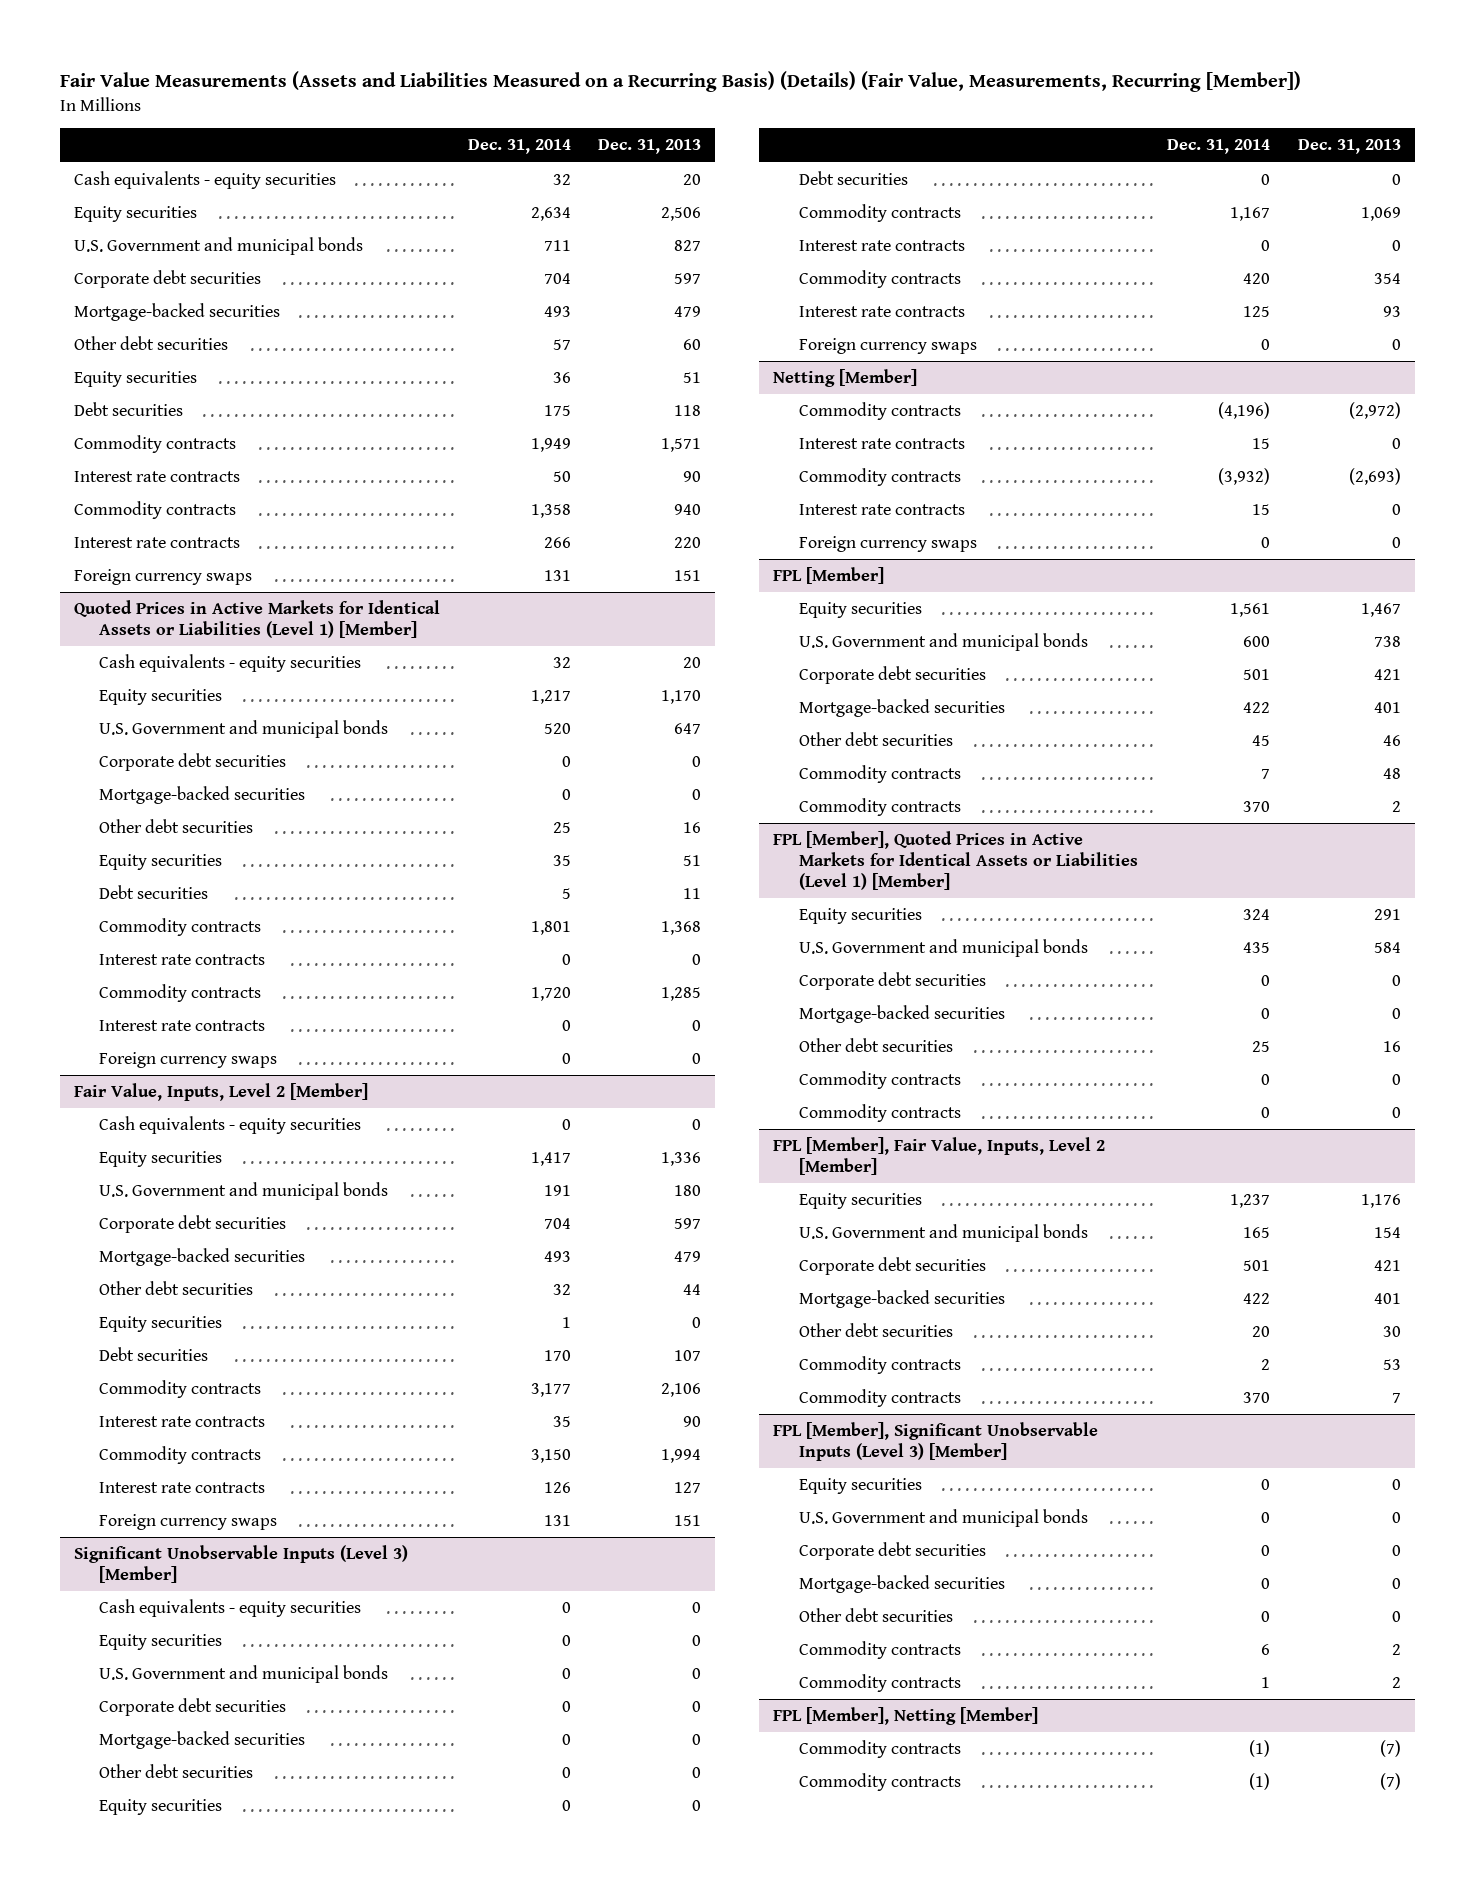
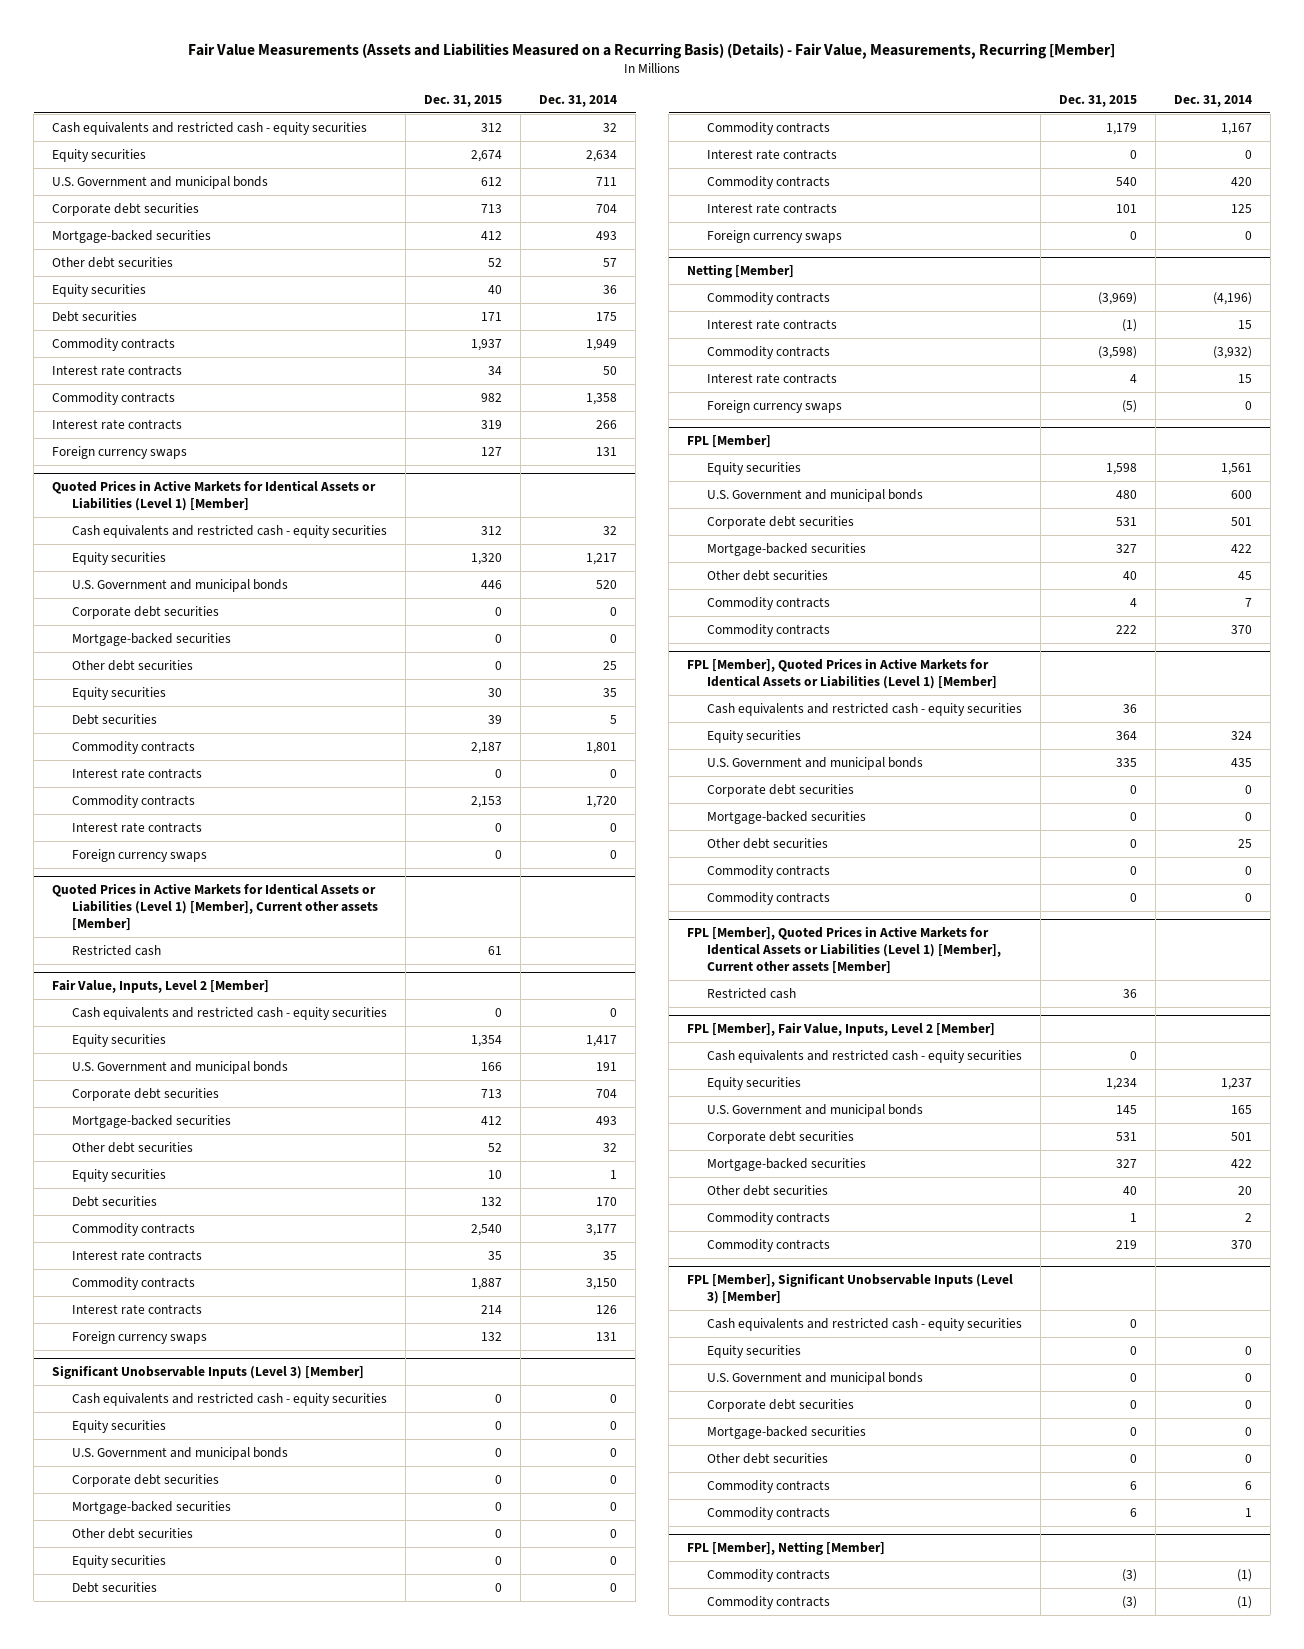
- Fair Value Measurements (Assets and Liabilities Measured on a Recurring Basis) (Details) (Fair Value, Measurements, Recurring [Member])
+ Fair Value Measurements (Assets and Liabilities Measured on a Recurring Basis) (Details) - Fair Value, Measurements, Recurring [Member]
- | Dec. 31, 2014 | Dec. 31, 2013
+ | Dec. 31, 2015 | Dec. 31, 2014
- Cash equivalents - equity securities | 32 | 20
+ Cash equivalents and restricted cash - equity securities | 312 | 32
@ Quoted Prices in Active Markets for Identical Assets or Liabilities (Level 1) [Member]
- Cash equivalents - equity securities | 32 | 20
+ Cash equivalents and restricted cash - equity securities | 312 | 32
+ Quoted Prices in Active Markets for Identical Assets or Liabilities (Level 1) [Member], Current other assets [Member]
+ Restricted cash | 61 |
@ Fair Value, Inputs, Level 2 [Member]
- Cash equivalents - equity securities | 0 | 0
+ Cash equivalents and restricted cash - equity securities | 0 | 0
@ Significant Unobservable Inputs (Level 3) [Member]
- Cash equivalents - equity securities | 0 | 0
+ Cash equivalents and restricted cash - equity securities | 0 | 0
@ FPL [Member], Quoted Prices in Active Markets for Identical Assets or Liabilities (Level 1) [Member]
+ Cash equivalents and restricted cash - equity securities | 36 |
+ FPL [Member], Quoted Prices in Active Markets for Identical Assets or Liabilities (Level 1) [Member], Current other assets [Member]
+ Restricted cash | 36 |
@ FPL [Member], Fair Value, Inputs, Level 2 [Member]
+ Cash equivalents and restricted cash - equity securities | 0 |
@ FPL [Member], Significant Unobservable Inputs (Level 3) [Member]
+ Cash equivalents and restricted cash - equity securities | 0 |

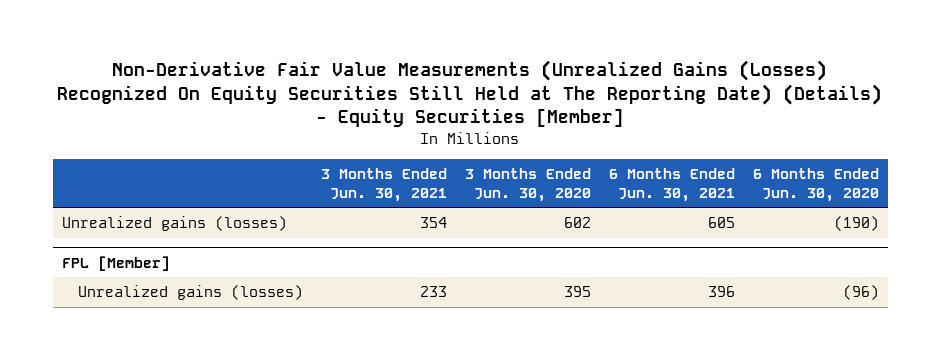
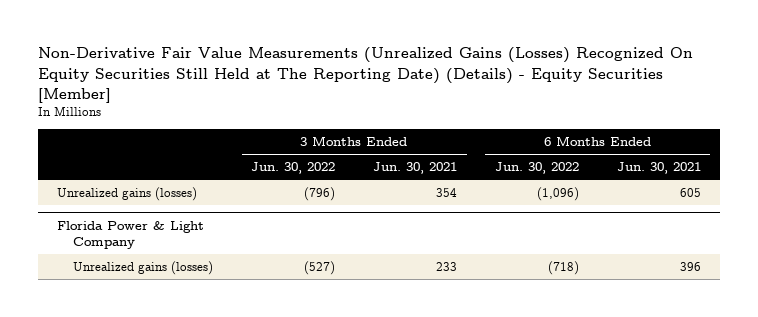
- | 3 Months Ended Jun. 30, 2021 | 3 Months Ended Jun. 30, 2020 | 6 Months Ended Jun. 30, 2021 | 6 Months Ended Jun. 30, 2020
+ | 3 Months Ended Jun. 30, 2022 | 3 Months Ended Jun. 30, 2021 | 6 Months Ended Jun. 30, 2022 | 6 Months Ended Jun. 30, 2021
- FPL [Member]
+ Florida Power & Light Company

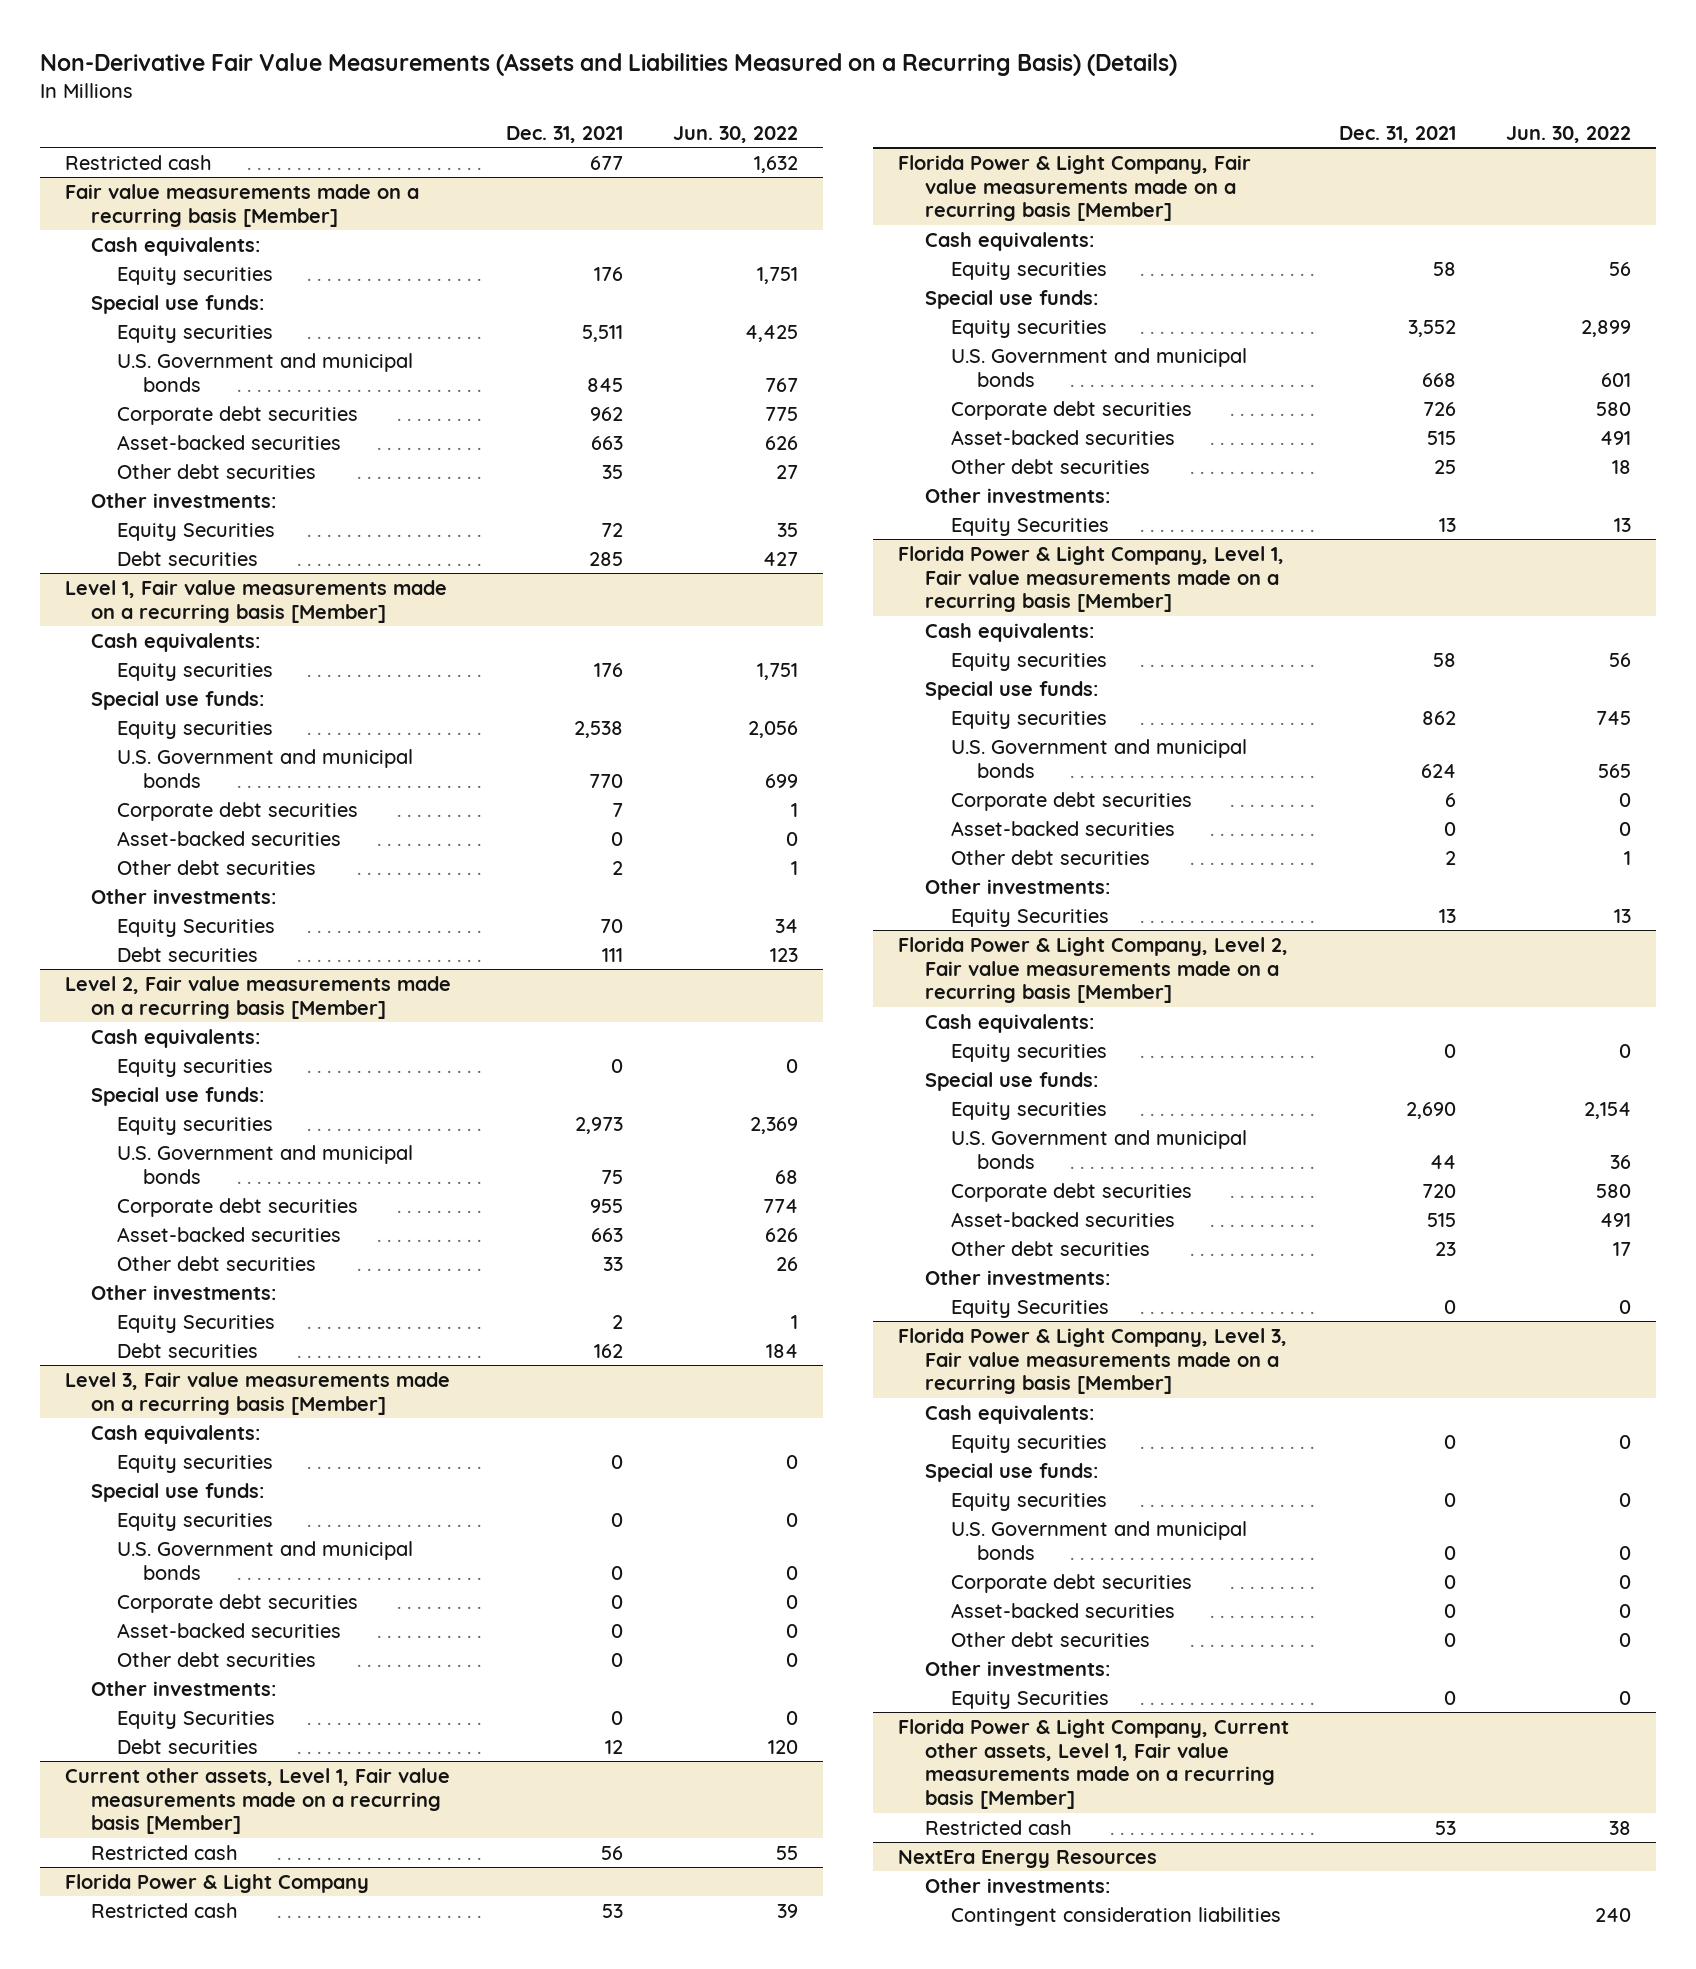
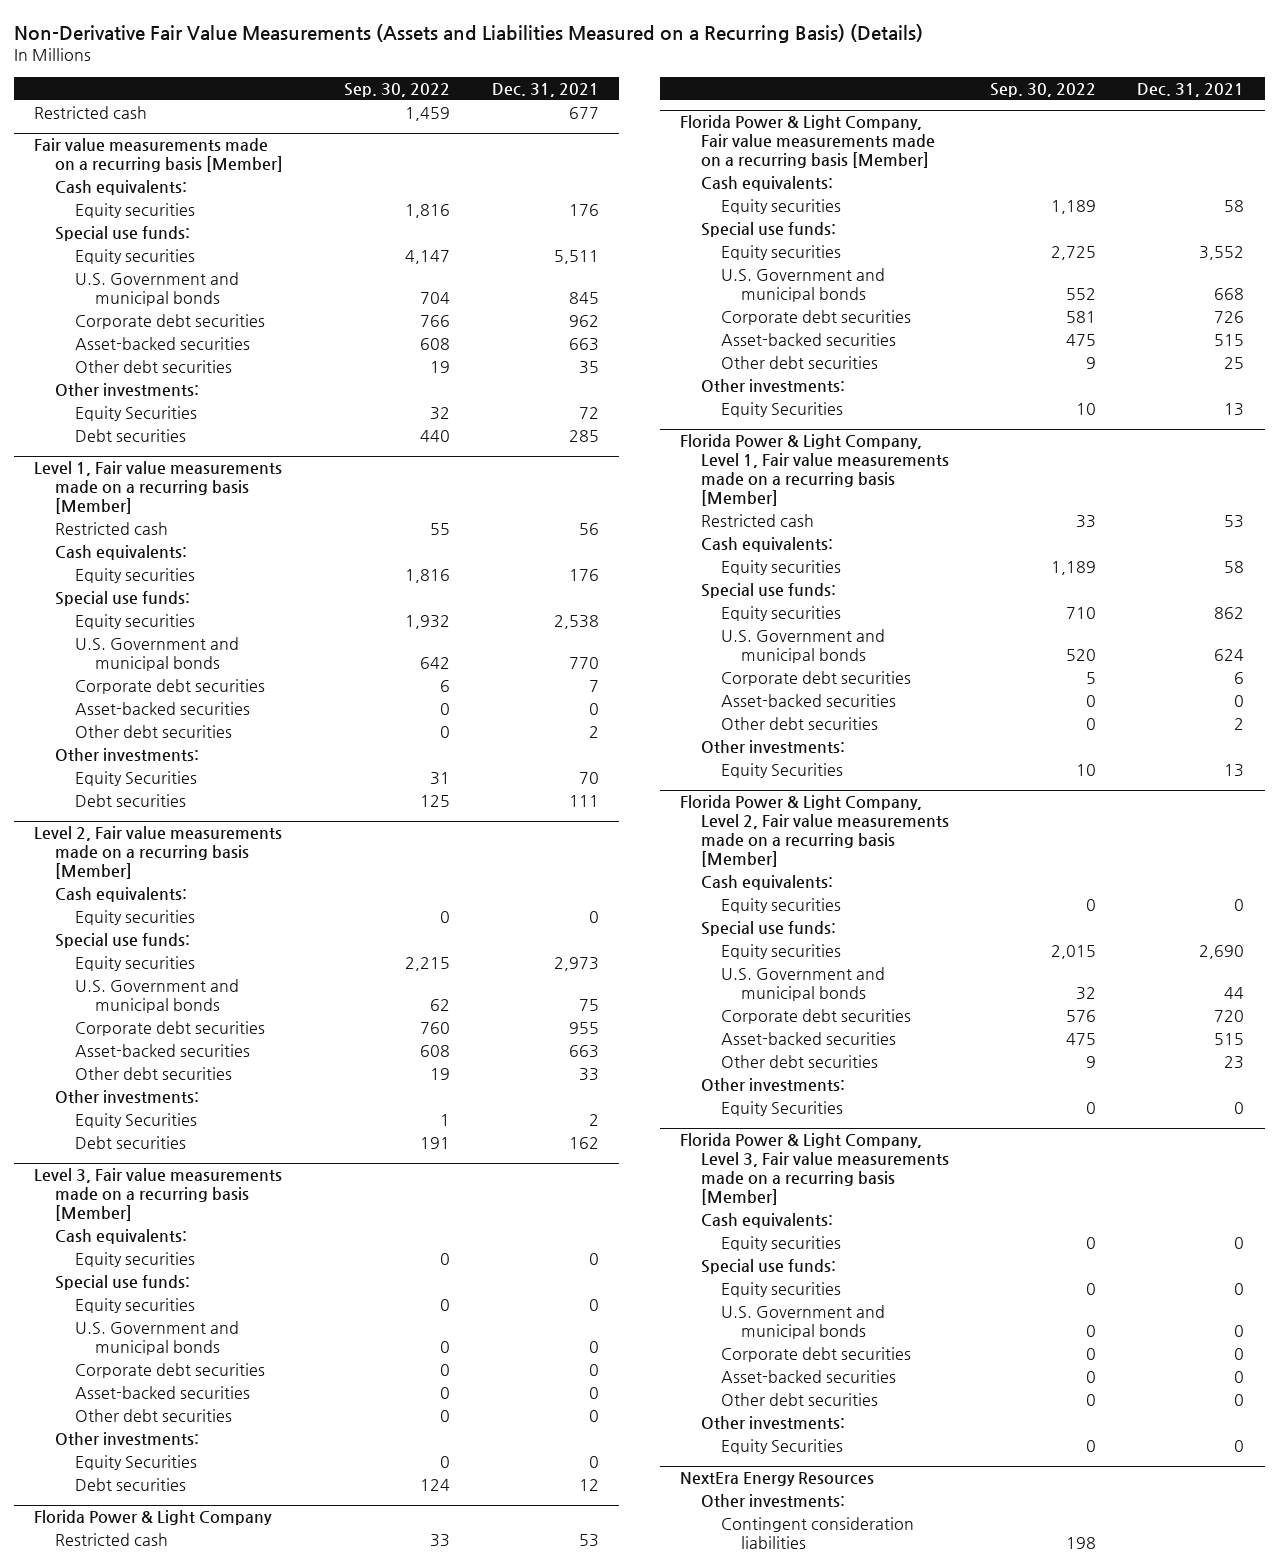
- | Dec. 31, 2021 | Jun. 30, 2022
+ | Sep. 30, 2022 | Dec. 31, 2021
@ Level 1, Fair value measurements made on a recurring basis [Member]
+ Restricted cash | 55 | 56
- Current other assets, Level 1, Fair value measurements made on a recurring basis [Member]
- Restricted cash | 56 | 55
@ Florida Power & Light Company, Level 1, Fair value measurements made on a recurring basis [Member]
+ Restricted cash | 33 | 53
- Florida Power & Light Company, Current other assets, Level 1, Fair value measurements made on a recurring basis [Member]
- Restricted cash | 53 | 38

